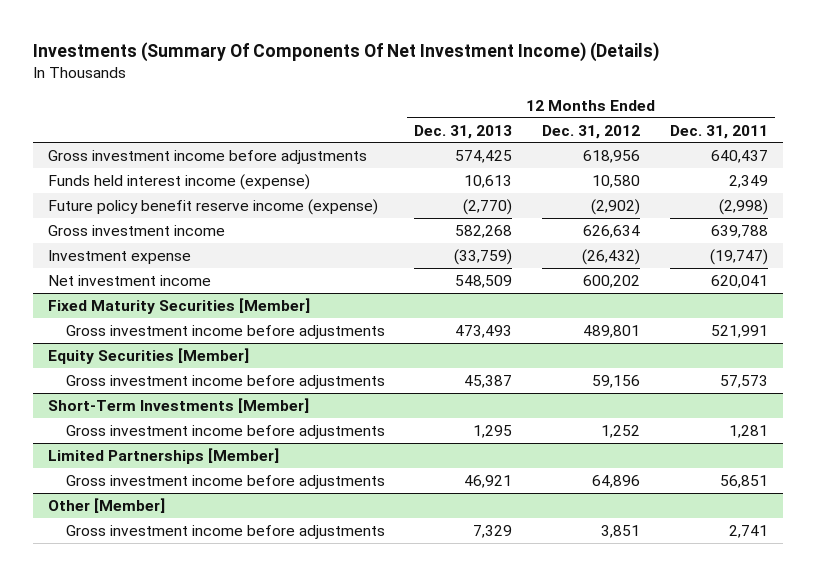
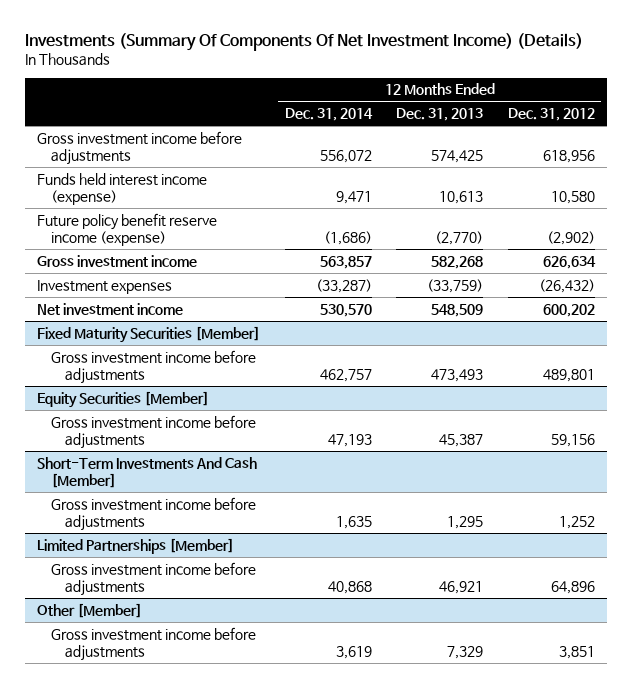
- | 12 Months Ended Dec. 31, 2013 | 12 Months Ended Dec. 31, 2012 | 12 Months Ended Dec. 31, 2011
+ | 12 Months Ended Dec. 31, 2014 | 12 Months Ended Dec. 31, 2013 | 12 Months Ended Dec. 31, 2012
- Investment expense | (33,759) | (26,432) | (19,747)
+ Investment expenses | (33,287) | (33,759) | (26,432)
- Short-Term Investments [Member]
+ Short-Term Investments And Cash [Member]

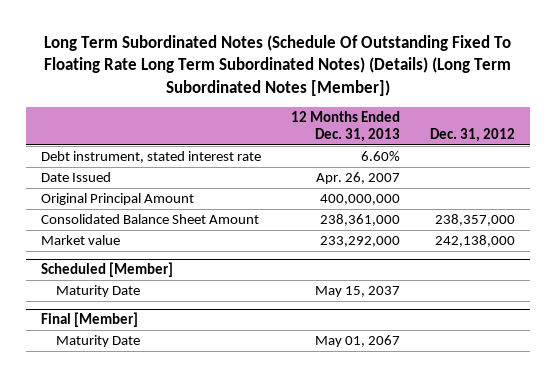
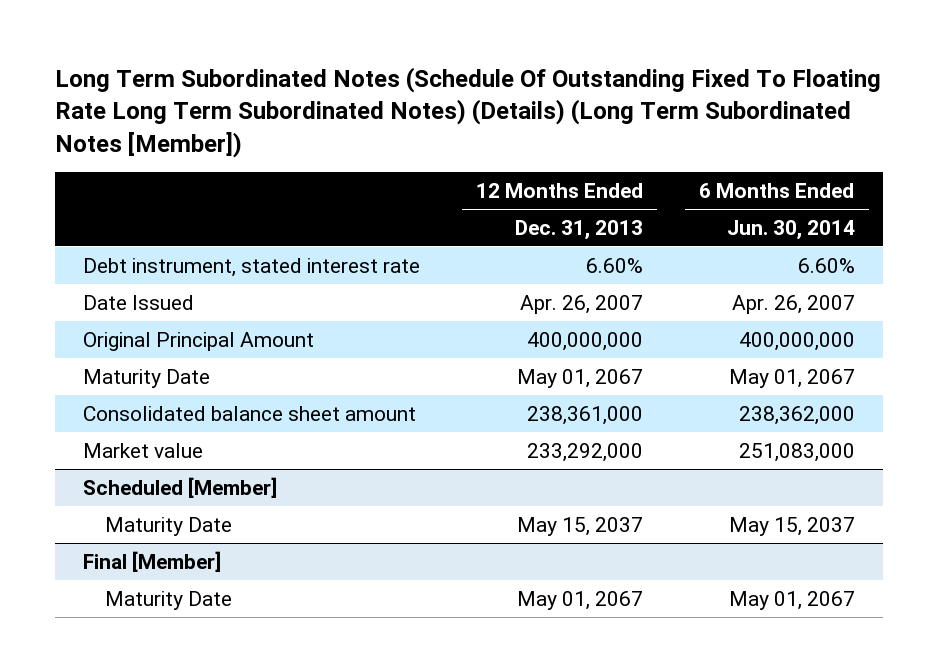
- | 12 Months Ended Dec. 31, 2013 | Dec. 31, 2012
+ | 12 Months Ended Dec. 31, 2013 | 6 Months Ended Jun. 30, 2014
- Consolidated Balance Sheet Amount | 238,361,000 | 238,357,000
+ Maturity Date | May 01, 2067 | May 01, 2067
+ Consolidated balance sheet amount | 238,361,000 | 238,362,000

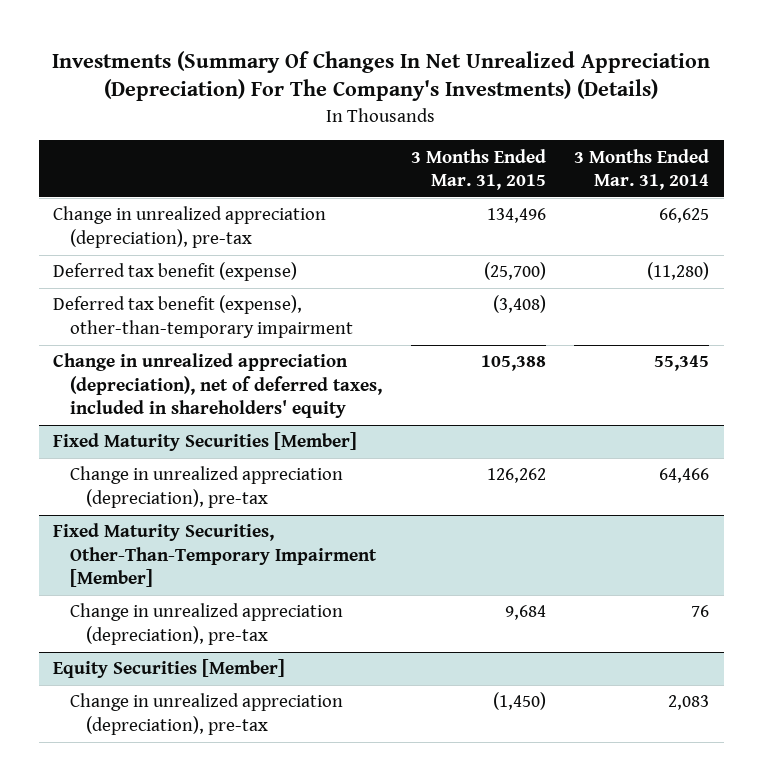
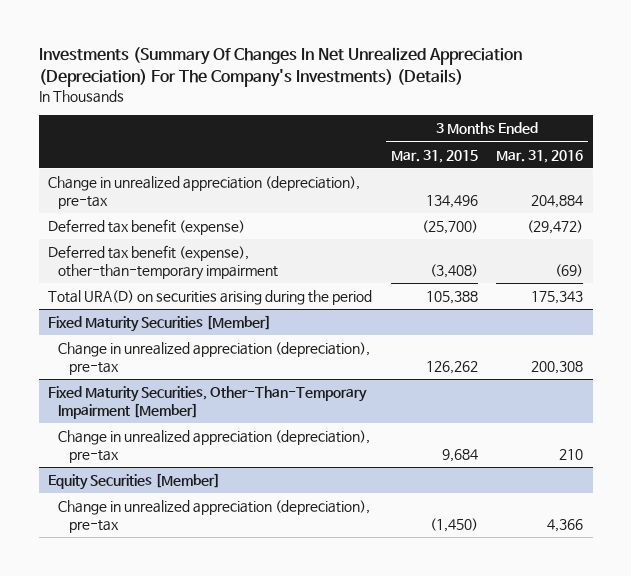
- | 3 Months Ended Mar. 31, 2015 | 3 Months Ended Mar. 31, 2014
+ | 3 Months Ended Mar. 31, 2015 | 3 Months Ended Mar. 31, 2016
- Change in unrealized appreciation (depreciation), net of deferred taxes, included in shareholders' equity | 105,388 | 55,345
+ Total URA(D) on securities arising during the period | 105,388 | 175,343

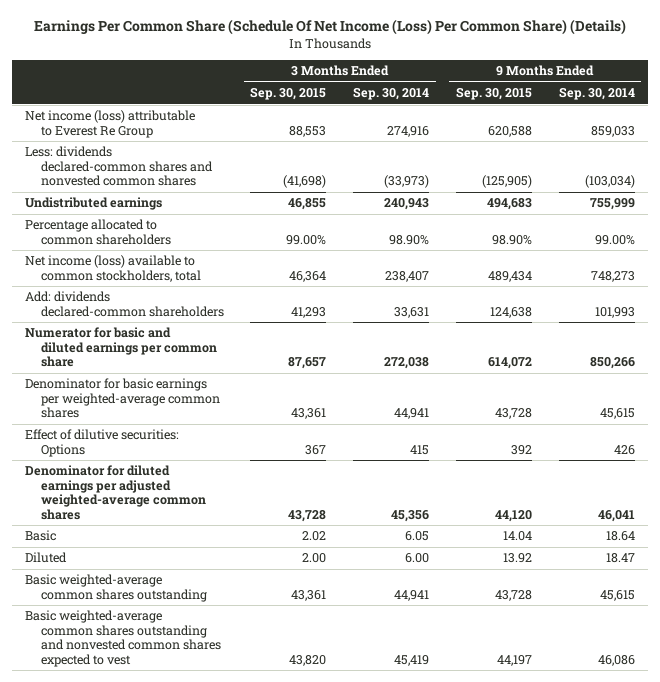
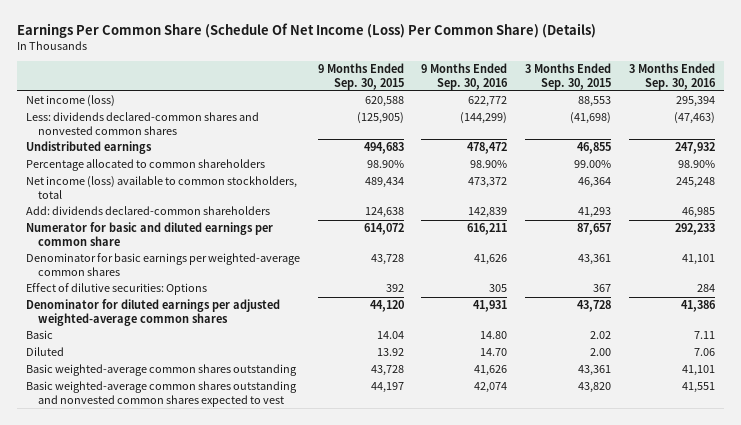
- | 3 Months Ended Sep. 30, 2015 | 3 Months Ended Sep. 30, 2014 | 9 Months Ended Sep. 30, 2015 | 9 Months Ended Sep. 30, 2014
+ | 9 Months Ended Sep. 30, 2015 | 9 Months Ended Sep. 30, 2016 | 3 Months Ended Sep. 30, 2015 | 3 Months Ended Sep. 30, 2016
- Net income (loss) attributable to Everest Re Group | 88,553 | 274,916 | 620,588 | 859,033
+ Net income (loss) | 620,588 | 622,772 | 88,553 | 295,394

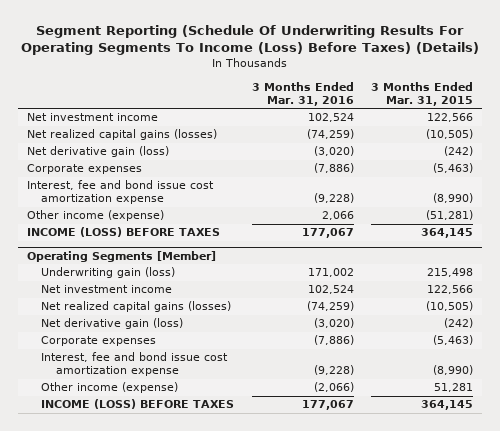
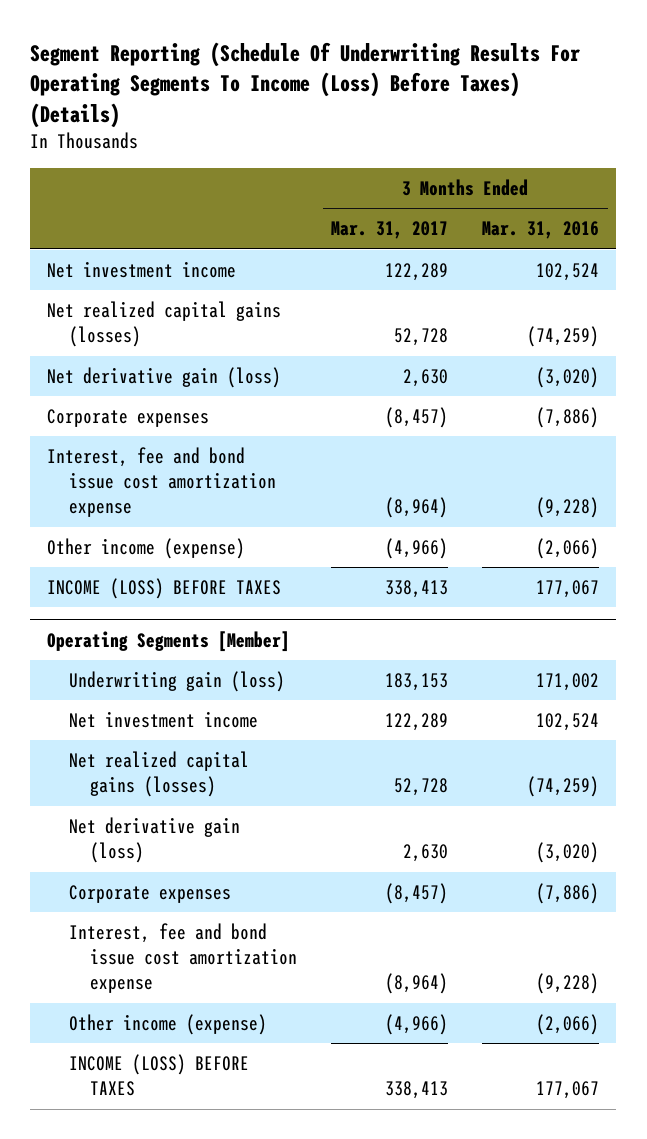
- | 3 Months Ended Mar. 31, 2016 | 3 Months Ended Mar. 31, 2015
+ | 3 Months Ended Mar. 31, 2017 | 3 Months Ended Mar. 31, 2016
- Other income (expense) | 2,066 | (51,281)
+ Other income (expense) | (4,966) | (2,066)

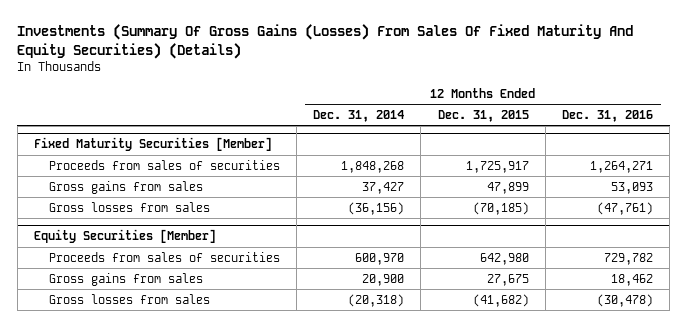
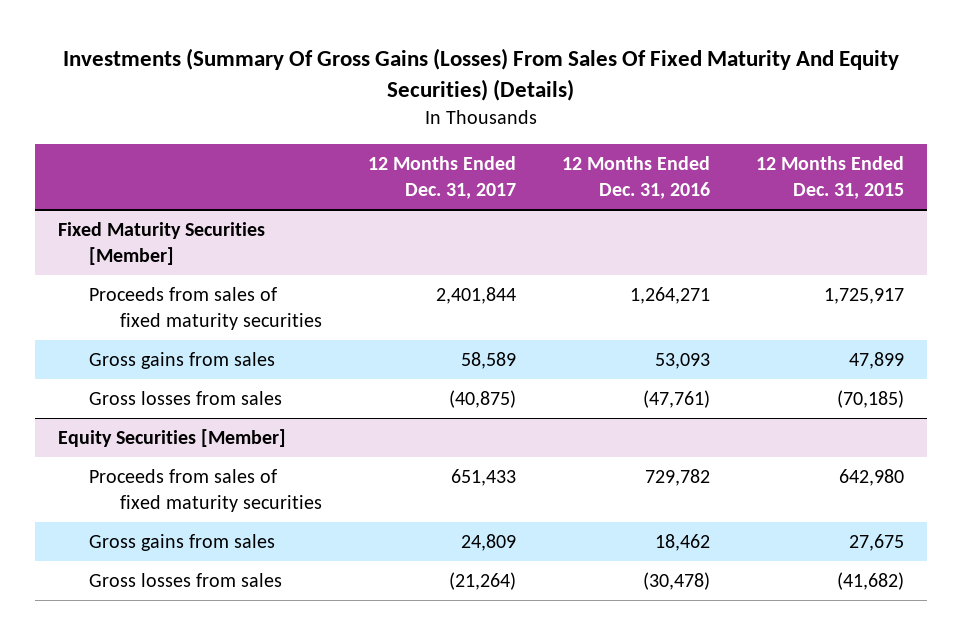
- | 12 Months Ended Dec. 31, 2014 | 12 Months Ended Dec. 31, 2015 | 12 Months Ended Dec. 31, 2016
+ | 12 Months Ended Dec. 31, 2017 | 12 Months Ended Dec. 31, 2016 | 12 Months Ended Dec. 31, 2015
@ Fixed Maturity Securities [Member]
- Proceeds from sales of securities | 1,848,268 | 1,725,917 | 1,264,271
+ Proceeds from sales of fixed maturity securities | 2,401,844 | 1,264,271 | 1,725,917
@ Equity Securities [Member]
- Proceeds from sales of securities | 600,970 | 642,980 | 729,782
+ Proceeds from sales of fixed maturity securities | 651,433 | 729,782 | 642,980

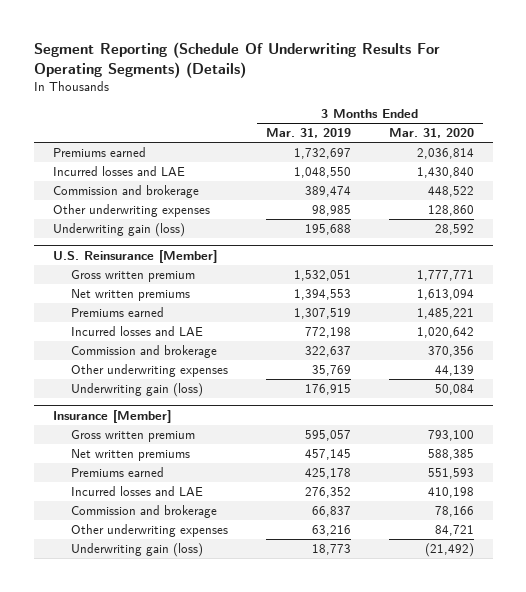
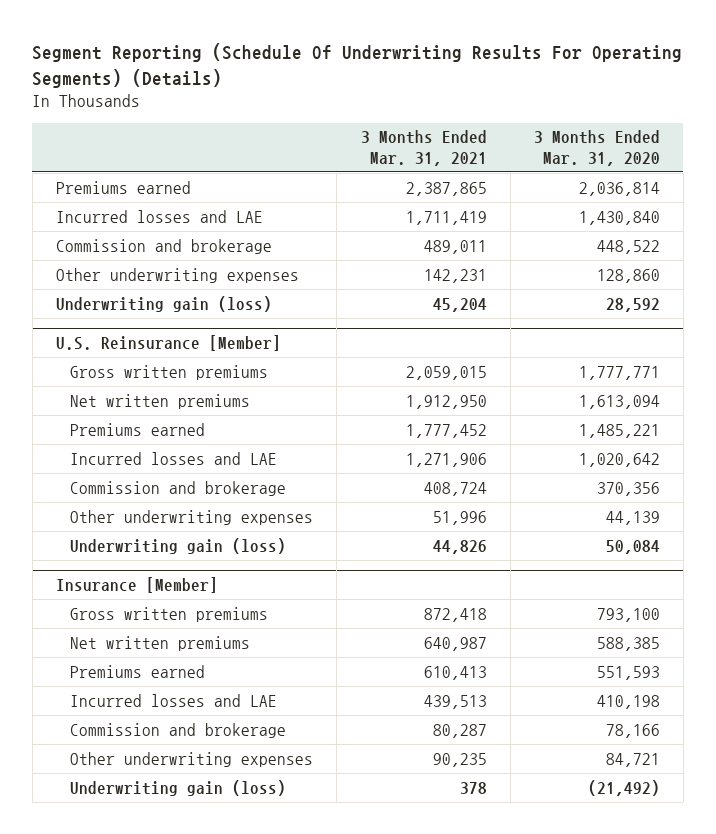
- | 3 Months Ended Mar. 31, 2019 | 3 Months Ended Mar. 31, 2020
+ | 3 Months Ended Mar. 31, 2021 | 3 Months Ended Mar. 31, 2020
@ U.S. Reinsurance [Member]
- Gross written premium | 1,532,051 | 1,777,771
+ Gross written premiums | 2,059,015 | 1,777,771
@ Insurance [Member]
- Gross written premium | 595,057 | 793,100
+ Gross written premiums | 872,418 | 793,100

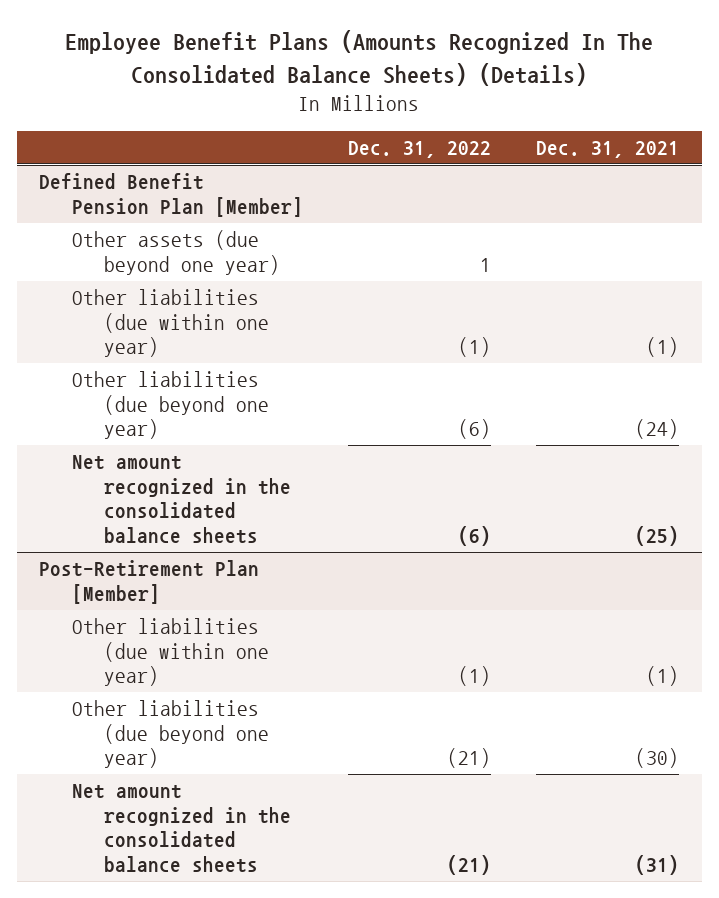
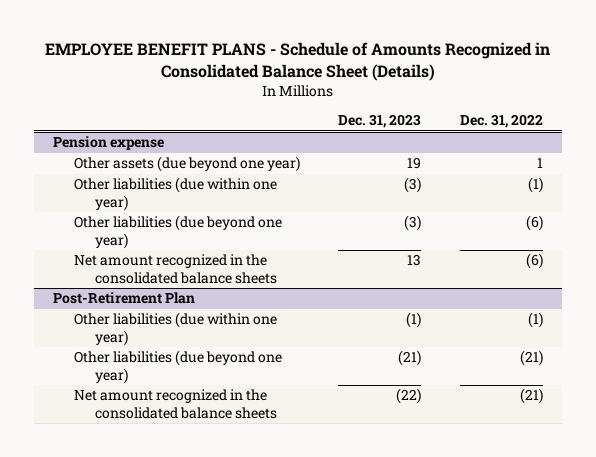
- Employee Benefit Plans (Amounts Recognized In The Consolidated Balance Sheets) (Details)
+ EMPLOYEE BENEFIT PLANS - Schedule of Amounts Recognized in Consolidated Balance Sheet (Details)
- | Dec. 31, 2022 | Dec. 31, 2021
+ | Dec. 31, 2023 | Dec. 31, 2022
- Defined Benefit Pension Plan [Member]
+ Pension expense
- Post-Retirement Plan [Member]
+ Post-Retirement Plan

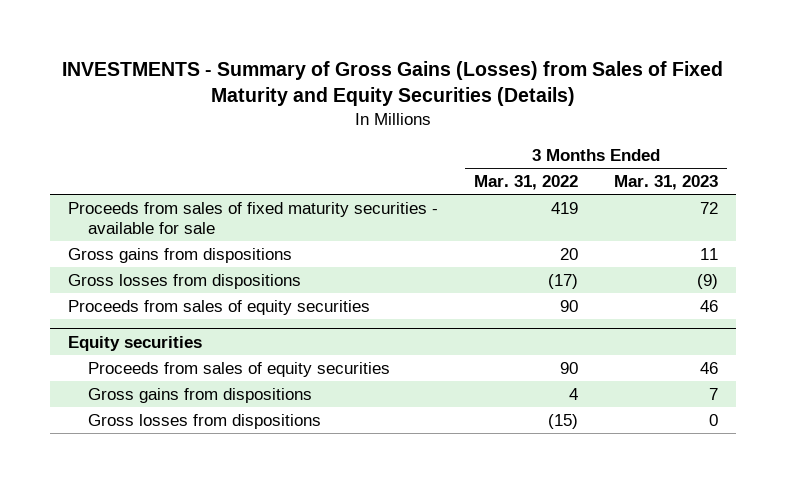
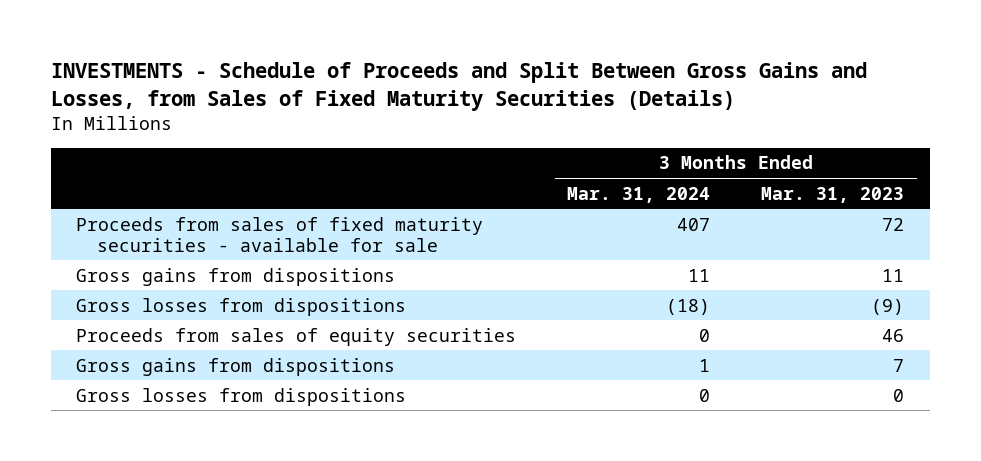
- INVESTMENTS - Summary of Gross Gains (Losses) from Sales of Fixed Maturity and Equity Securities (Details)
+ INVESTMENTS - Schedule of Proceeds and Split Between Gross Gains and Losses, from Sales of Fixed Maturity Securities (Details)
- | 3 Months Ended Mar. 31, 2022 | 3 Months Ended Mar. 31, 2023
+ | 3 Months Ended Mar. 31, 2024 | 3 Months Ended Mar. 31, 2023
- Equity securities
- Proceeds from sales of equity securities | 90 | 46

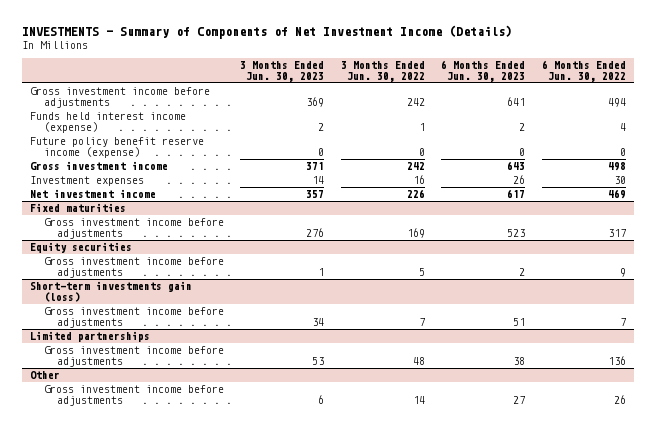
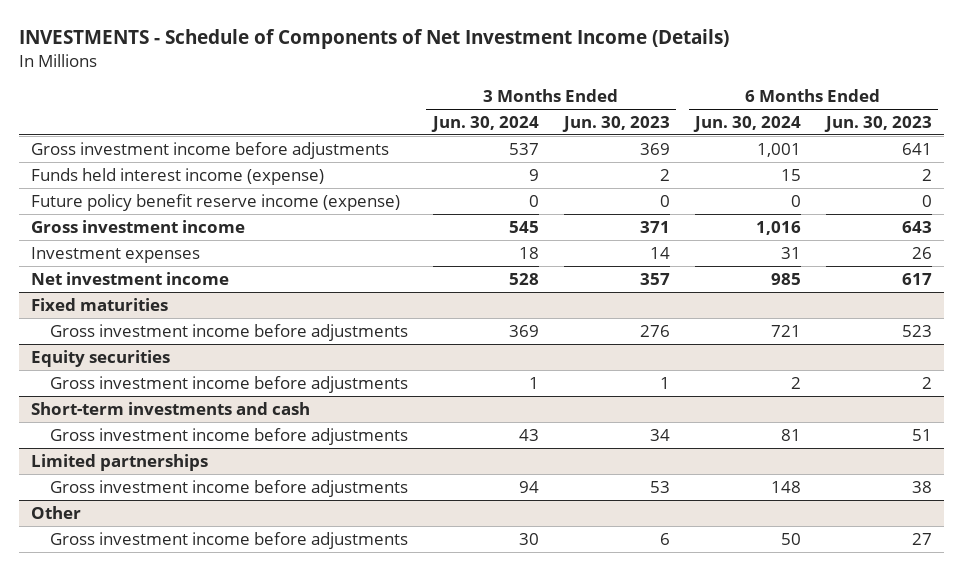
- INVESTMENTS - Summary of Components of Net Investment Income (Details)
+ INVESTMENTS - Schedule of Components of Net Investment Income (Details)
- | 3 Months Ended Jun. 30, 2023 | 3 Months Ended Jun. 30, 2022 | 6 Months Ended Jun. 30, 2023 | 6 Months Ended Jun. 30, 2022
+ | 3 Months Ended Jun. 30, 2024 | 3 Months Ended Jun. 30, 2023 | 6 Months Ended Jun. 30, 2024 | 6 Months Ended Jun. 30, 2023
- Short-term investments gain (loss)
+ Short-term investments and cash

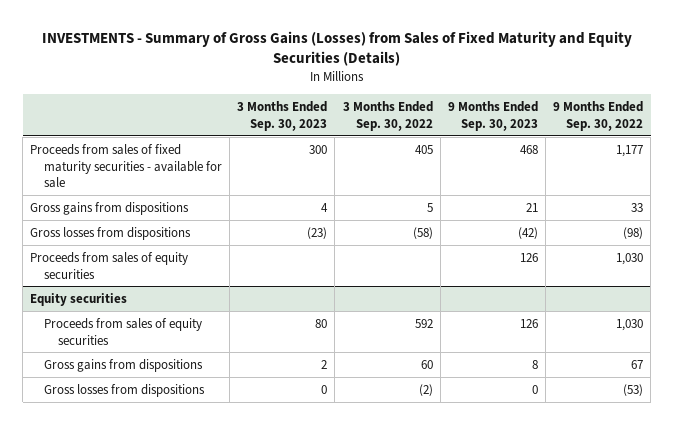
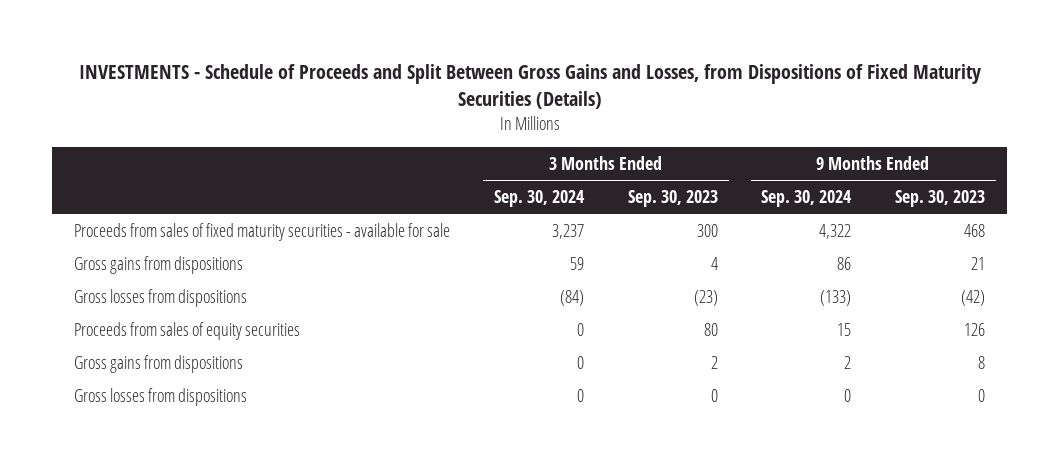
- INVESTMENTS - Summary of Gross Gains (Losses) from Sales of Fixed Maturity and Equity Securities (Details)
+ INVESTMENTS - Schedule of Proceeds and Split Between Gross Gains and Losses, from Dispositions of Fixed Maturity Securities (Details)
- | 3 Months Ended Sep. 30, 2023 | 3 Months Ended Sep. 30, 2022 | 9 Months Ended Sep. 30, 2023 | 9 Months Ended Sep. 30, 2022
+ | 3 Months Ended Sep. 30, 2024 | 3 Months Ended Sep. 30, 2023 | 9 Months Ended Sep. 30, 2024 | 9 Months Ended Sep. 30, 2023
- Proceeds from sales of equity securities | | | 126 | 1,030
- Equity securities

